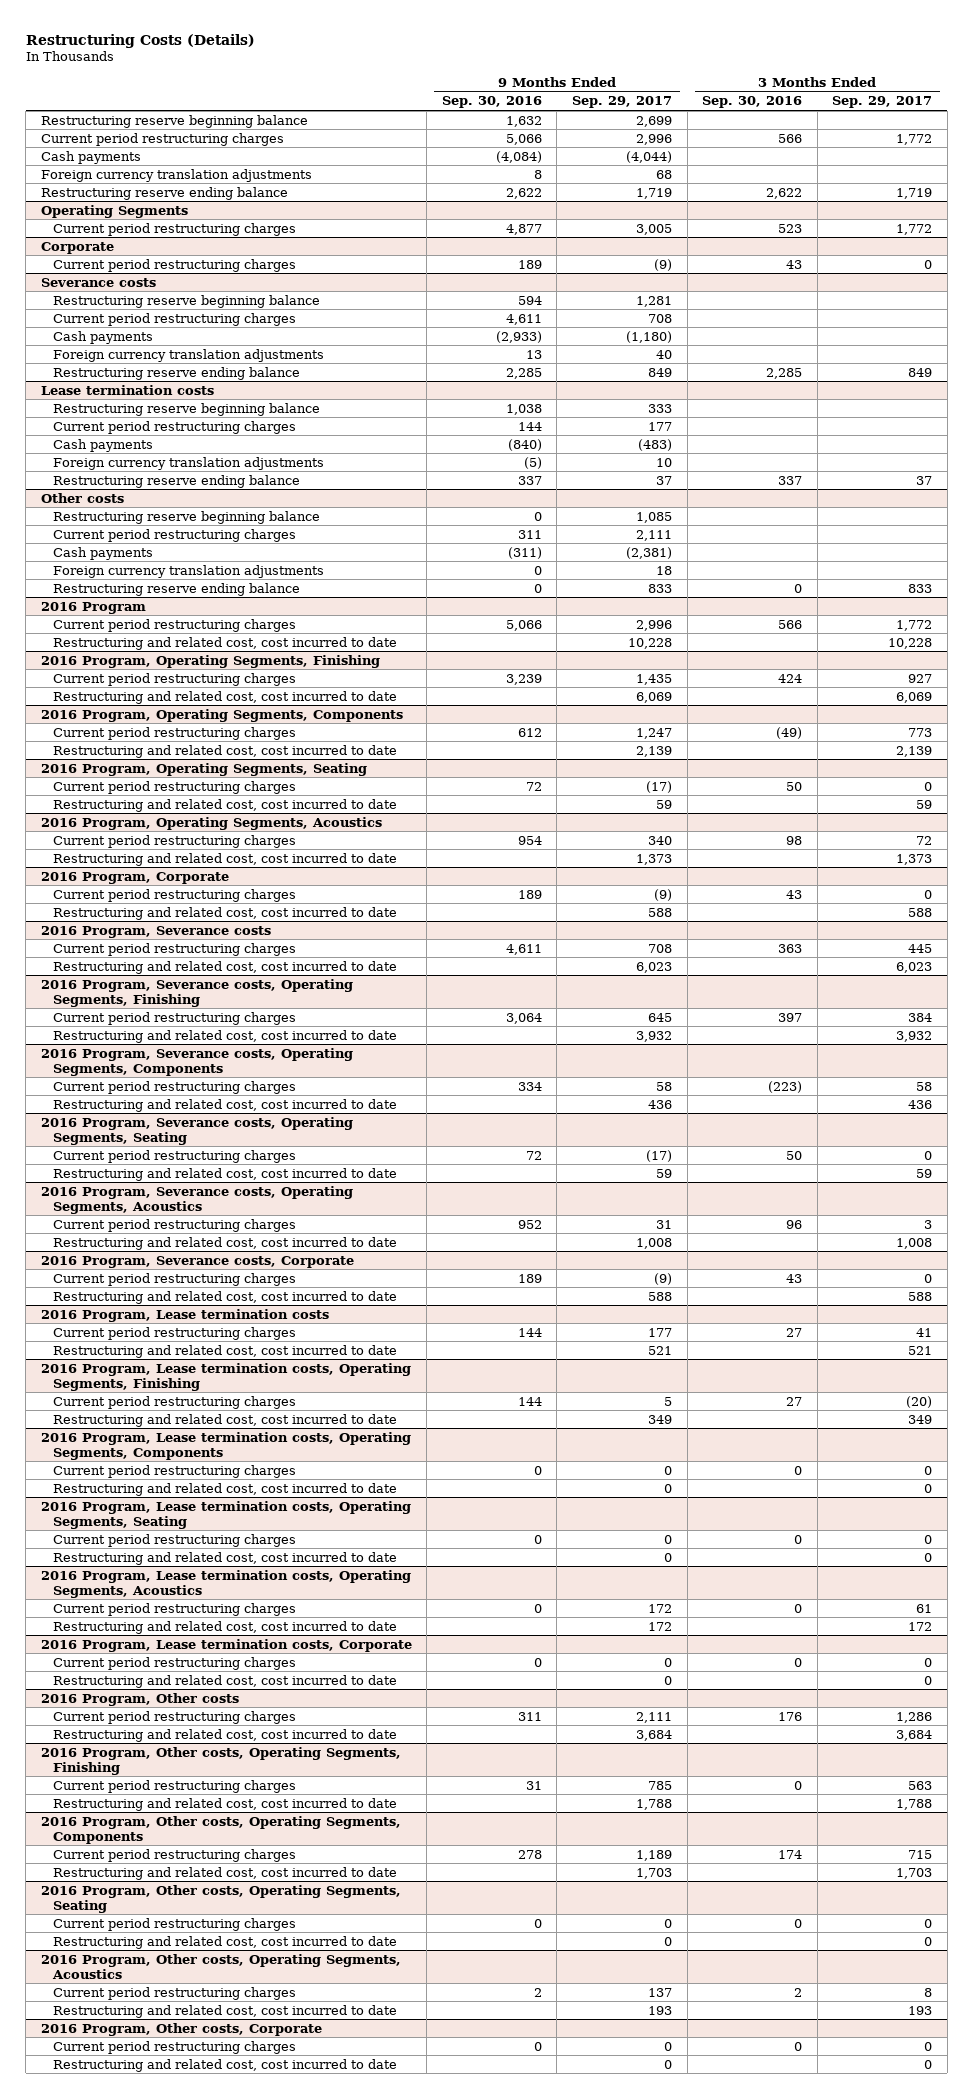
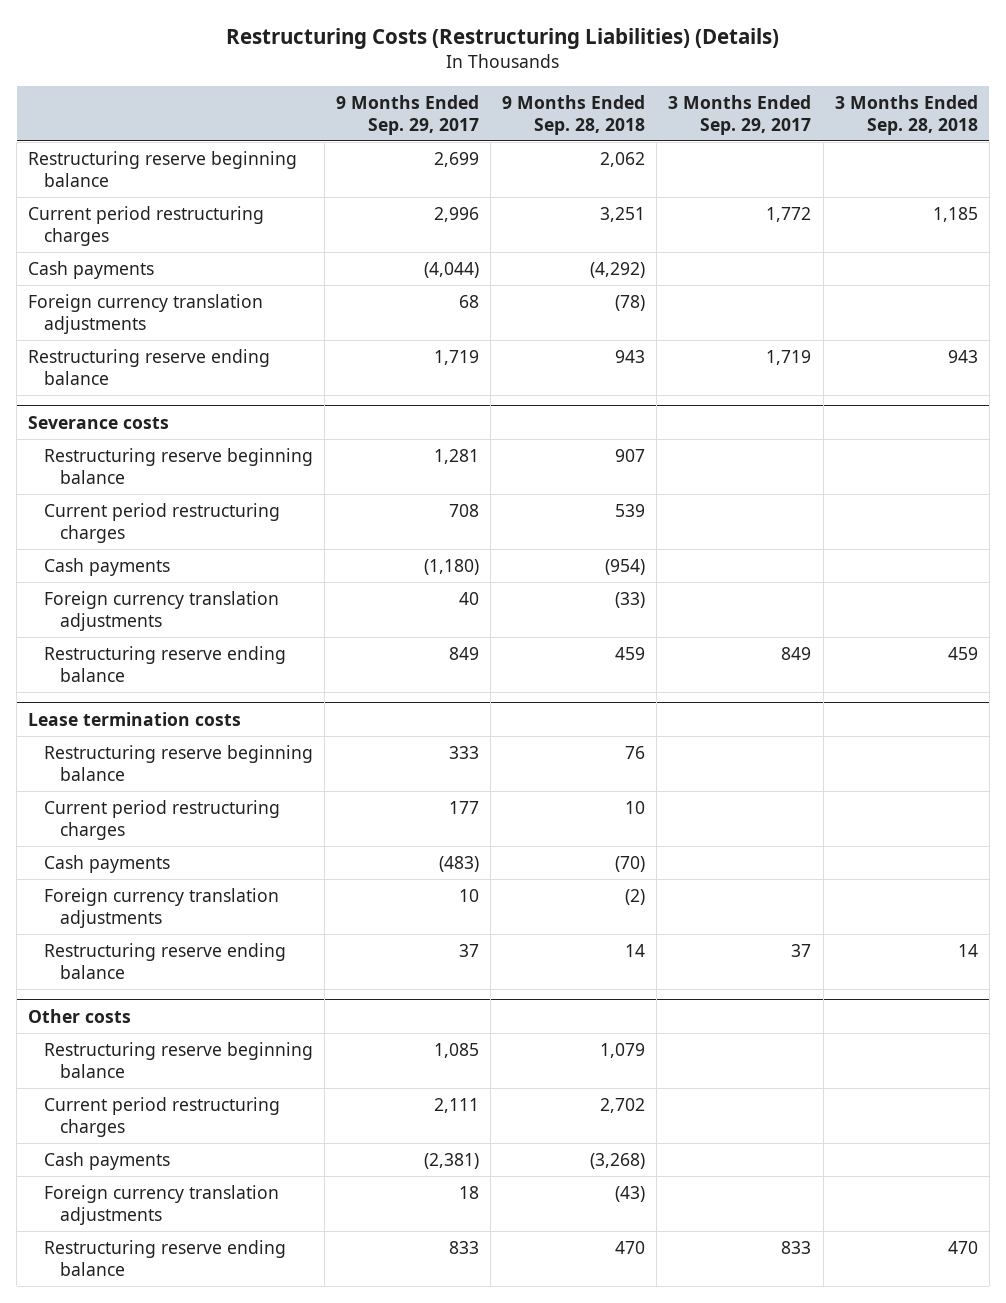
- Restructuring Costs (Details)
+ Restructuring Costs (Restructuring Liabilities) (Details)
- | 9 Months Ended Sep. 30, 2016 | 9 Months Ended Sep. 29, 2017 | 3 Months Ended Sep. 30, 2016 | 3 Months Ended Sep. 29, 2017
+ | 9 Months Ended Sep. 29, 2017 | 9 Months Ended Sep. 28, 2018 | 3 Months Ended Sep. 29, 2017 | 3 Months Ended Sep. 28, 2018
- Operating Segments
- Current period restructuring charges | 4,877 | 3,005 | 523 | 1,772
- Corporate
- Current period restructuring charges | 189 | (9) | 43 | 0
- 2016 Program
- Current period restructuring charges | 5,066 | 2,996 | 566 | 1,772
- Restructuring and related cost, cost incurred to date | | 10,228 | | 10,228
- 2016 Program, Operating Segments, Finishing
- Current period restructuring charges | 3,239 | 1,435 | 424 | 927
- Restructuring and related cost, cost incurred to date | | 6,069 | | 6,069
- 2016 Program, Operating Segments, Components
- Current period restructuring charges | 612 | 1,247 | (49) | 773
- Restructuring and related cost, cost incurred to date | | 2,139 | | 2,139
- 2016 Program, Operating Segments, Seating
- Current period restructuring charges | 72 | (17) | 50 | 0
- Restructuring and related cost, cost incurred to date | | 59 | | 59
- 2016 Program, Operating Segments, Acoustics
- Current period restructuring charges | 954 | 340 | 98 | 72
- Restructuring and related cost, cost incurred to date | | 1,373 | | 1,373
- 2016 Program, Corporate
- Current period restructuring charges | 189 | (9) | 43 | 0
- Restructuring and related cost, cost incurred to date | | 588 | | 588
- 2016 Program, Severance costs
- Current period restructuring charges | 4,611 | 708 | 363 | 445
- Restructuring and related cost, cost incurred to date | | 6,023 | | 6,023
- 2016 Program, Severance costs, Operating Segments, Finishing
- Current period restructuring charges | 3,064 | 645 | 397 | 384
- Restructuring and related cost, cost incurred to date | | 3,932 | | 3,932
- 2016 Program, Severance costs, Operating Segments, Components
- Current period restructuring charges | 334 | 58 | (223) | 58
- Restructuring and related cost, cost incurred to date | | 436 | | 436
- 2016 Program, Severance costs, Operating Segments, Seating
- Current period restructuring charges | 72 | (17) | 50 | 0
- Restructuring and related cost, cost incurred to date | | 59 | | 59
- 2016 Program, Severance costs, Operating Segments, Acoustics
- Current period restructuring charges | 952 | 31 | 96 | 3
- Restructuring and related cost, cost incurred to date | | 1,008 | | 1,008
- 2016 Program, Severance costs, Corporate
- Current period restructuring charges | 189 | (9) | 43 | 0
- Restructuring and related cost, cost incurred to date | | 588 | | 588
- 2016 Program, Lease termination costs
- Current period restructuring charges | 144 | 177 | 27 | 41
- Restructuring and related cost, cost incurred to date | | 521 | | 521
- 2016 Program, Lease termination costs, Operating Segments, Finishing
- Current period restructuring charges | 144 | 5 | 27 | (20)
- Restructuring and related cost, cost incurred to date | | 349 | | 349
- 2016 Program, Lease termination costs, Operating Segments, Components
- Current period restructuring charges | 0 | 0 | 0 | 0
- Restructuring and related cost, cost incurred to date | | 0 | | 0
- 2016 Program, Lease termination costs, Operating Segments, Seating
- Current period restructuring charges | 0 | 0 | 0 | 0
- Restructuring and related cost, cost incurred to date | | 0 | | 0
- 2016 Program, Lease termination costs, Operating Segments, Acoustics
- Current period restructuring charges | 0 | 172 | 0 | 61
- Restructuring and related cost, cost incurred to date | | 172 | | 172
- 2016 Program, Lease termination costs, Corporate
- Current period restructuring charges | 0 | 0 | 0 | 0
- Restructuring and related cost, cost incurred to date | | 0 | | 0
- 2016 Program, Other costs
- Current period restructuring charges | 311 | 2,111 | 176 | 1,286
- Restructuring and related cost, cost incurred to date | | 3,684 | | 3,684
- 2016 Program, Other costs, Operating Segments, Finishing
- Current period restructuring charges | 31 | 785 | 0 | 563
- Restructuring and related cost, cost incurred to date | | 1,788 | | 1,788
- 2016 Program, Other costs, Operating Segments, Components
- Current period restructuring charges | 278 | 1,189 | 174 | 715
- Restructuring and related cost, cost incurred to date | | 1,703 | | 1,703
- 2016 Program, Other costs, Operating Segments, Seating
- Current period restructuring charges | 0 | 0 | 0 | 0
- Restructuring and related cost, cost incurred to date | | 0 | | 0
- 2016 Program, Other costs, Operating Segments, Acoustics
- Current period restructuring charges | 2 | 137 | 2 | 8
- Restructuring and related cost, cost incurred to date | | 193 | | 193
- 2016 Program, Other costs, Corporate
- Current period restructuring charges | 0 | 0 | 0 | 0
- Restructuring and related cost, cost incurred to date | | 0 | | 0

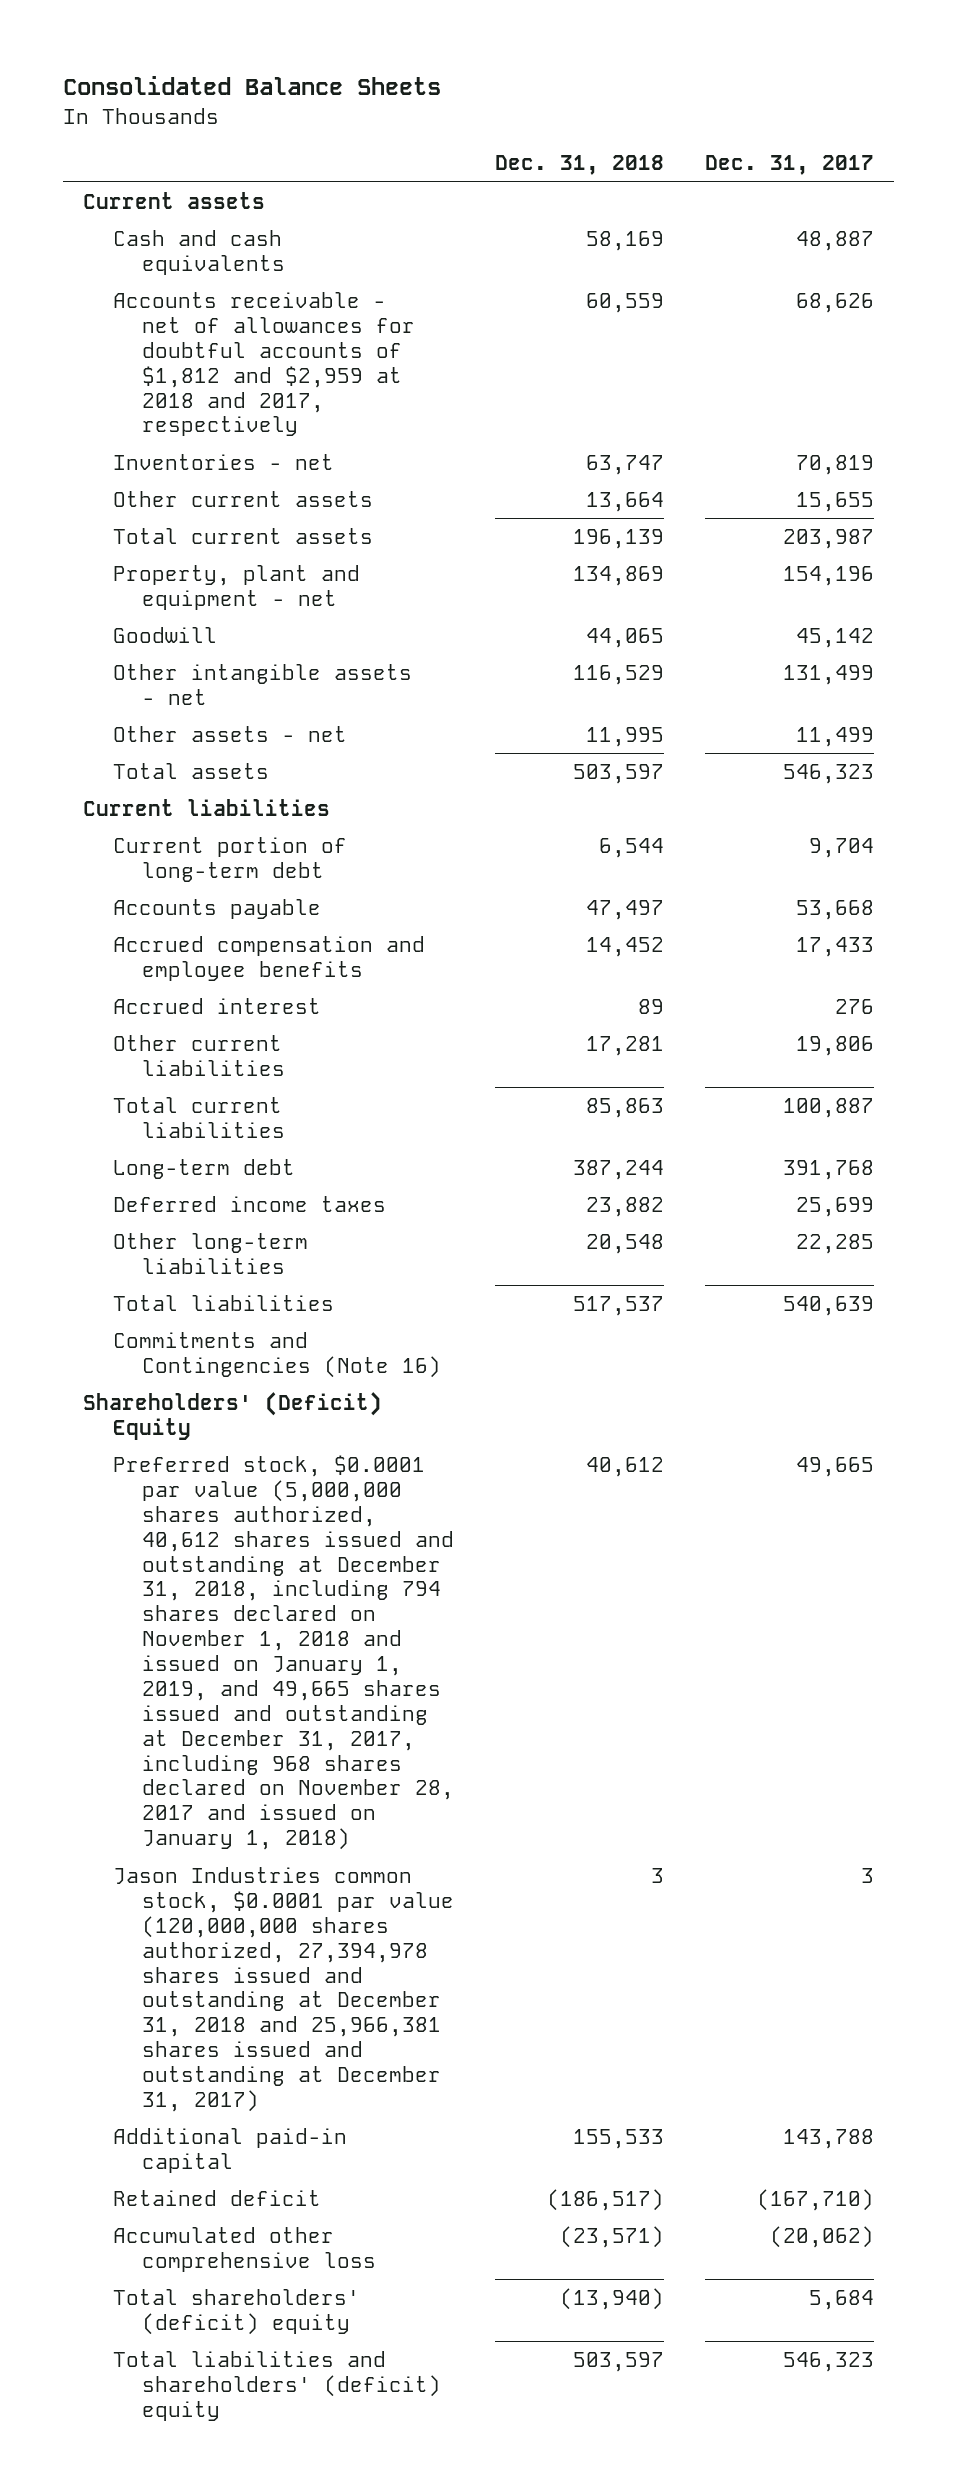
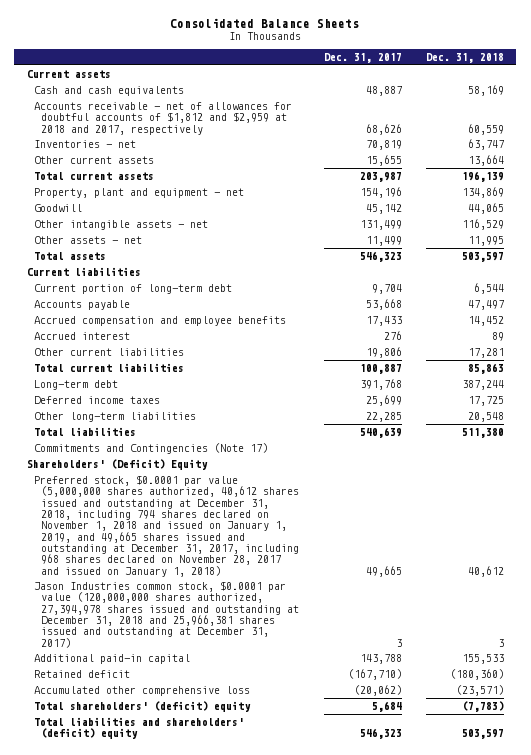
- | Dec. 31, 2018 | Dec. 31, 2017
+ | Dec. 31, 2017 | Dec. 31, 2018
- Deferred income taxes | 23,882 | 25,699
+ Deferred income taxes | 25,699 | 17,725
- Total liabilities | 517,537 | 540,639
- Commitments and Contingencies (Note 16)
+ Total liabilities | 540,639 | 511,380
+ Commitments and Contingencies (Note 17)
- Retained deficit | (186,517) | (167,710)
+ Retained deficit | (167,710) | (180,360)
- Total shareholders' (deficit) equity | (13,940) | 5,684
+ Total shareholders' (deficit) equity | 5,684 | (7,783)

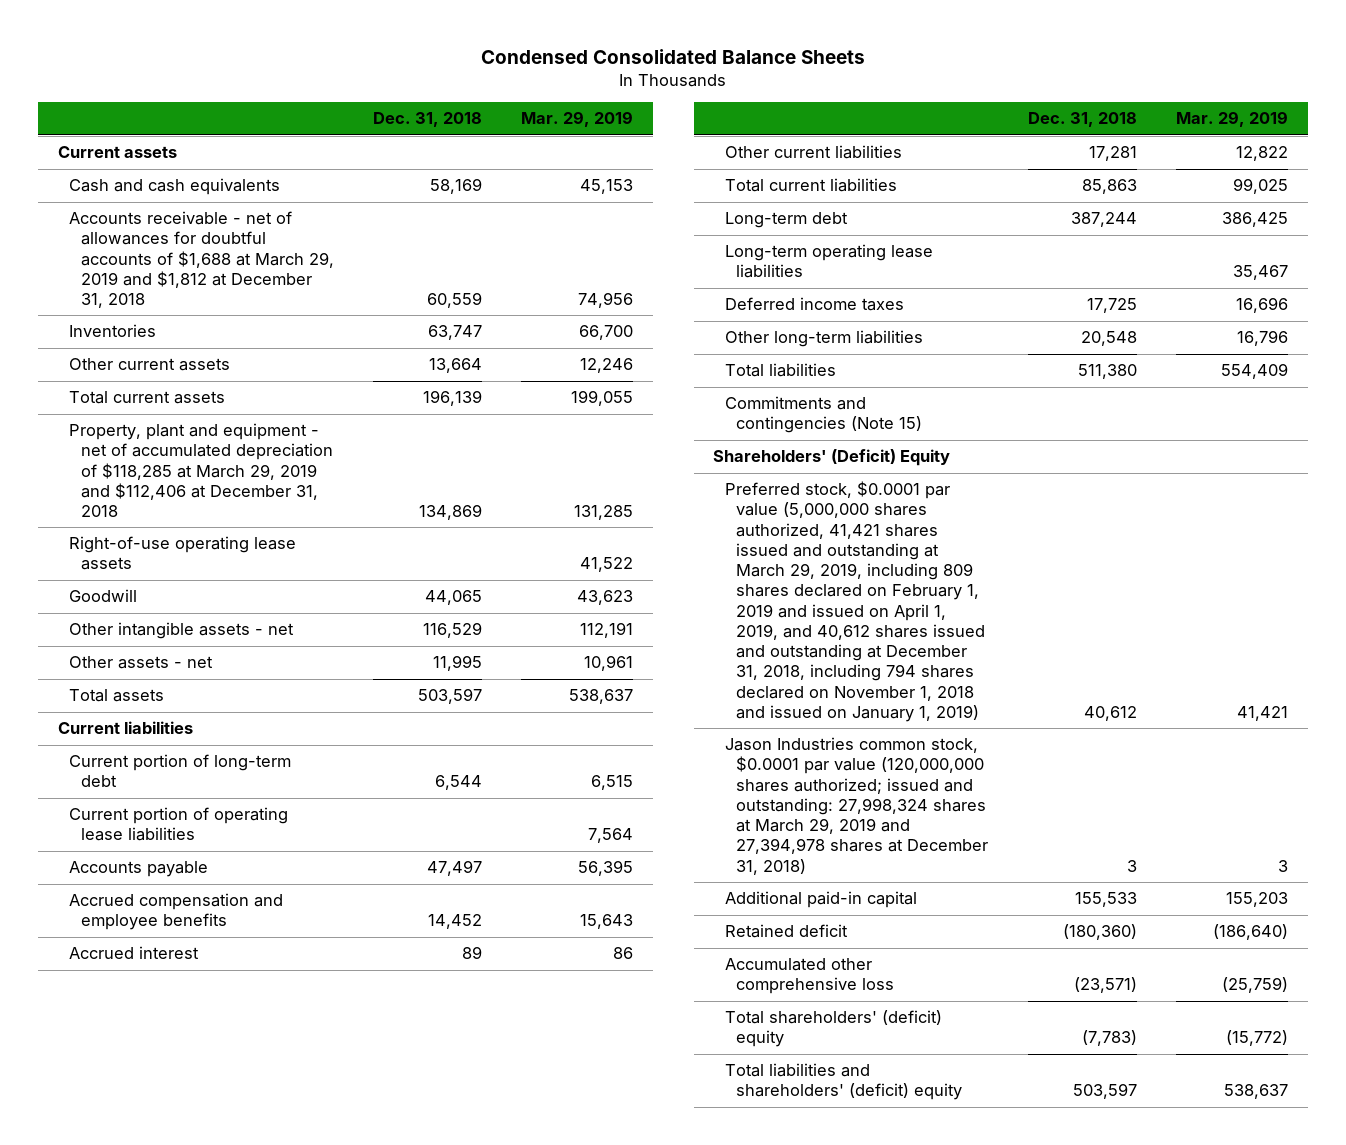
- Consolidated Balance Sheets
+ Condensed Consolidated Balance Sheets
- | Dec. 31, 2017 | Dec. 31, 2018
+ | Dec. 31, 2018 | Mar. 29, 2019
- Accounts receivable - net of allowances for doubtful accounts of $1,812 and $2,959 at 2018 and 2017, respectively | 68,626 | 60,559
- Inventories - net | 70,819 | 63,747
+ Accounts receivable - net of allowances for doubtful accounts of $1,688 at March 29, 2019 and $1,812 at December 31, 2018 | 60,559 | 74,956
+ Inventories | 63,747 | 66,700
- Property, plant and equipment - net | 154,196 | 134,869
+ Property, plant and equipment - net of accumulated depreciation of $118,285 at March 29, 2019 and $112,406 at December 31, 2018 | 134,869 | 131,285
+ Right-of-use operating lease assets | | 41,522
+ Current portion of operating lease liabilities | | 7,564
+ Long-term operating lease liabilities | | 35,467
- Commitments and Contingencies (Note 17)
+ Commitments and contingencies (Note 15)
- Preferred stock, $0.0001 par value (5,000,000 shares authorized, 40,612 shares issued and outstanding at December 31, 2018, including 794 shares declared on November 1, 2018 and issued on January 1, 2019, and 49,665 shares issued and outstanding at December 31, 2017, including 968 shares declared on November 28, 2017 and issued on January 1, 2018) | 49,665 | 40,612
- Jason Industries common stock, $0.0001 par value (120,000,000 shares authorized, 27,394,978 shares issued and outstanding at December 31, 2018 and 25,966,381 shares issued and outstanding at December 31, 2017) | 3 | 3
+ Preferred stock, $0.0001 par value (5,000,000 shares authorized, 41,421 shares issued and outstanding at March 29, 2019, including 809 shares declared on February 1, 2019 and issued on April 1, 2019, and 40,612 shares issued and outstanding at December 31, 2018, including 794 shares declared on November 1, 2018 and issued on January 1, 2019) | 40,612 | 41,421
+ Jason Industries common stock, $0.0001 par value (120,000,000 shares authorized; issued and outstanding: 27,998,324 shares at March 29, 2019 and 27,394,978 shares at December 31, 2018) | 3 | 3

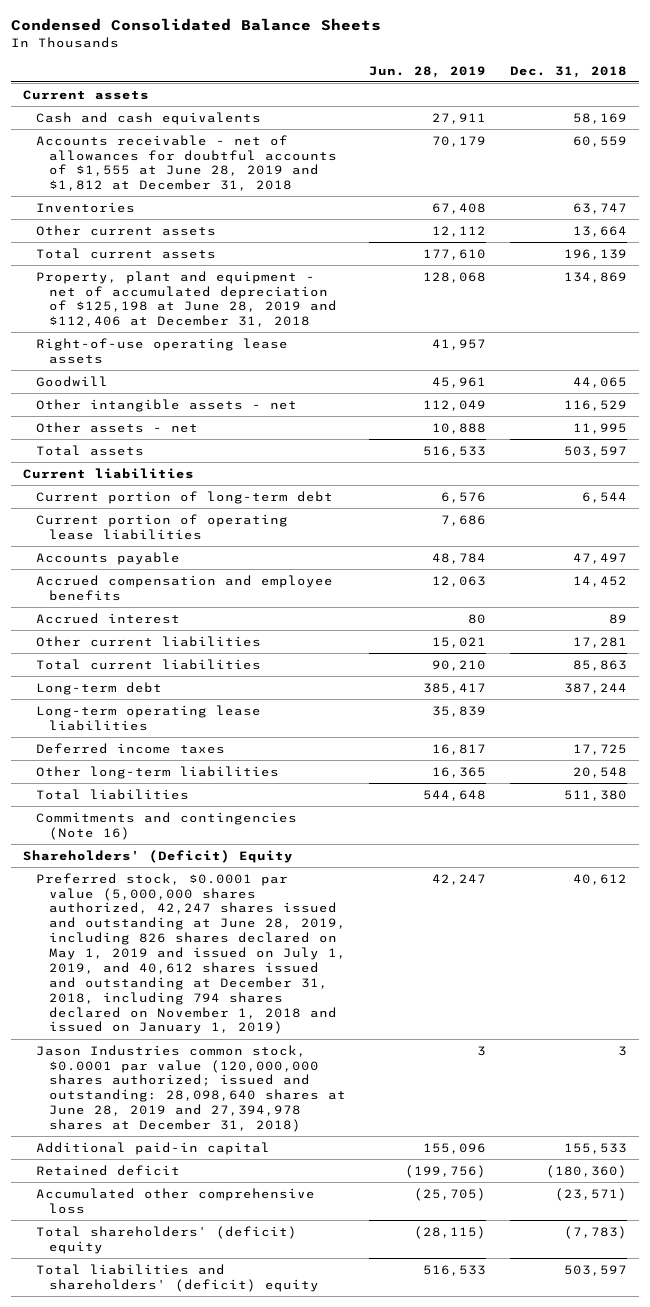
- | Dec. 31, 2018 | Mar. 29, 2019
+ | Jun. 28, 2019 | Dec. 31, 2018
- Accounts receivable - net of allowances for doubtful accounts of $1,688 at March 29, 2019 and $1,812 at December 31, 2018 | 60,559 | 74,956
+ Accounts receivable - net of allowances for doubtful accounts of $1,555 at June 28, 2019 and $1,812 at December 31, 2018 | 70,179 | 60,559
- Property, plant and equipment - net of accumulated depreciation of $118,285 at March 29, 2019 and $112,406 at December 31, 2018 | 134,869 | 131,285
+ Property, plant and equipment - net of accumulated depreciation of $125,198 at June 28, 2019 and $112,406 at December 31, 2018 | 128,068 | 134,869
- Commitments and contingencies (Note 15)
+ Commitments and contingencies (Note 16)
- Preferred stock, $0.0001 par value (5,000,000 shares authorized, 41,421 shares issued and outstanding at March 29, 2019, including 809 shares declared on February 1, 2019 and issued on April 1, 2019, and 40,612 shares issued and outstanding at December 31, 2018, including 794 shares declared on November 1, 2018 and issued on January 1, 2019) | 40,612 | 41,421
- Jason Industries common stock, $0.0001 par value (120,000,000 shares authorized; issued and outstanding: 27,998,324 shares at March 29, 2019 and 27,394,978 shares at December 31, 2018) | 3 | 3
+ Preferred stock, $0.0001 par value (5,000,000 shares authorized, 42,247 shares issued and outstanding at June 28, 2019, including 826 shares declared on May 1, 2019 and issued on July 1, 2019, and 40,612 shares issued and outstanding at December 31, 2018, including 794 shares declared on November 1, 2018 and issued on January 1, 2019) | 42,247 | 40,612
+ Jason Industries common stock, $0.0001 par value (120,000,000 shares authorized; issued and outstanding: 28,098,640 shares at June 28, 2019 and 27,394,978 shares at December 31, 2018) | 3 | 3

